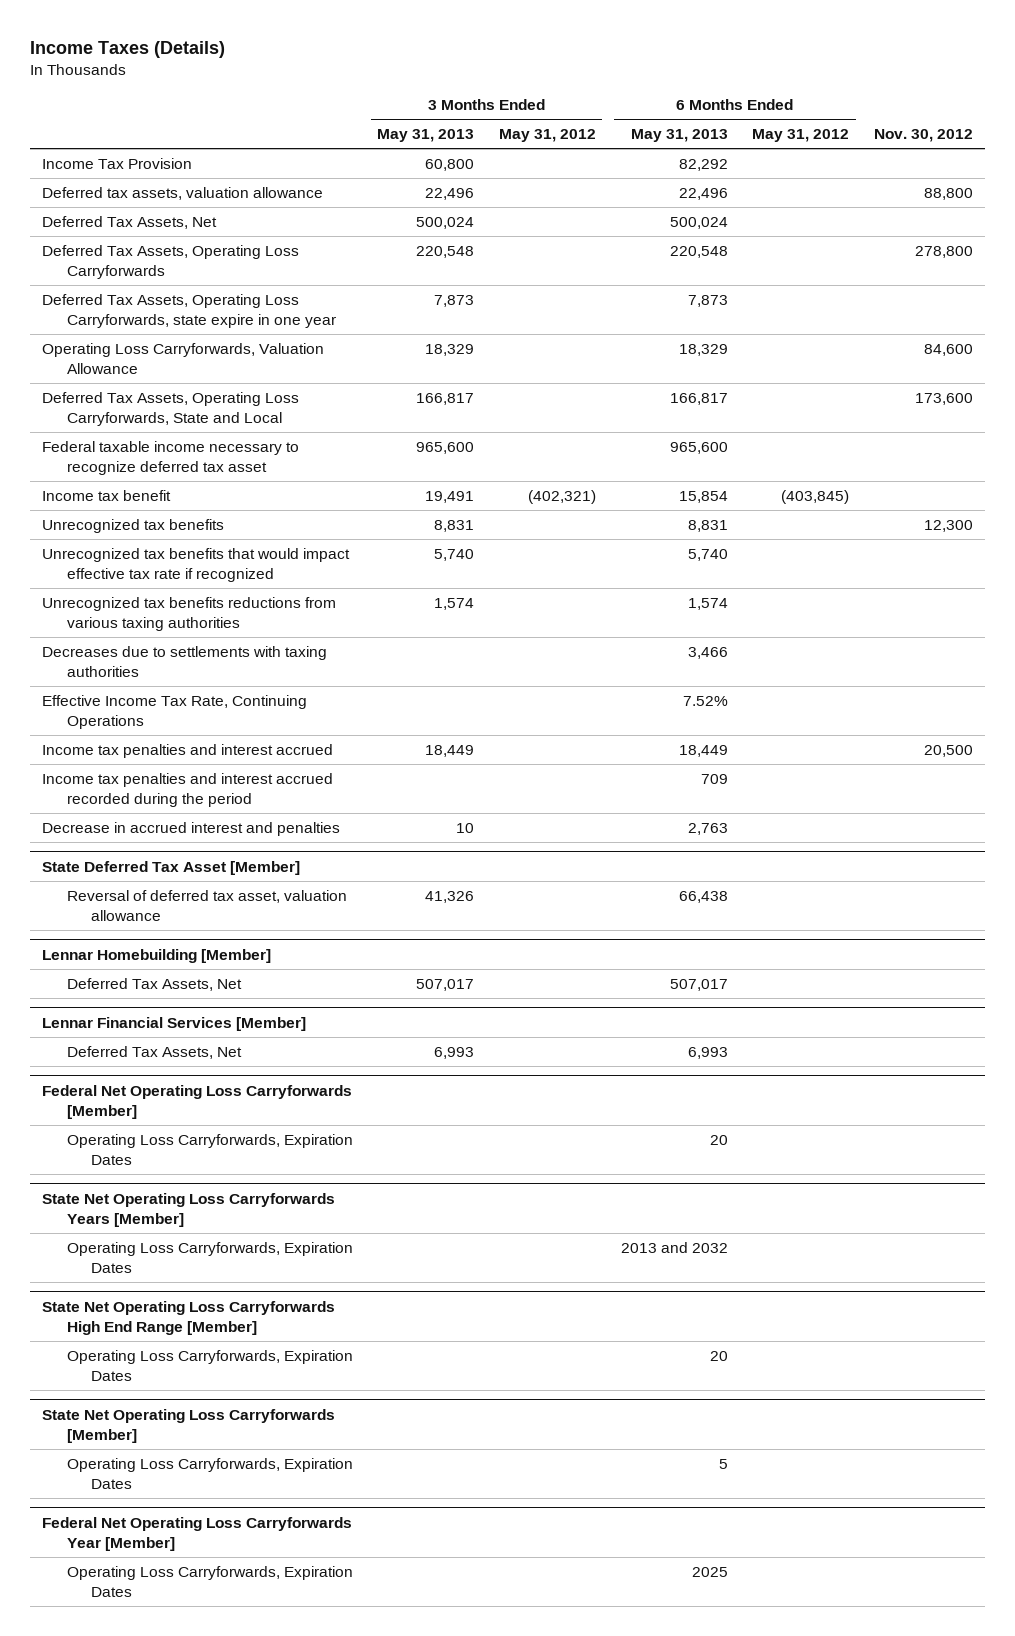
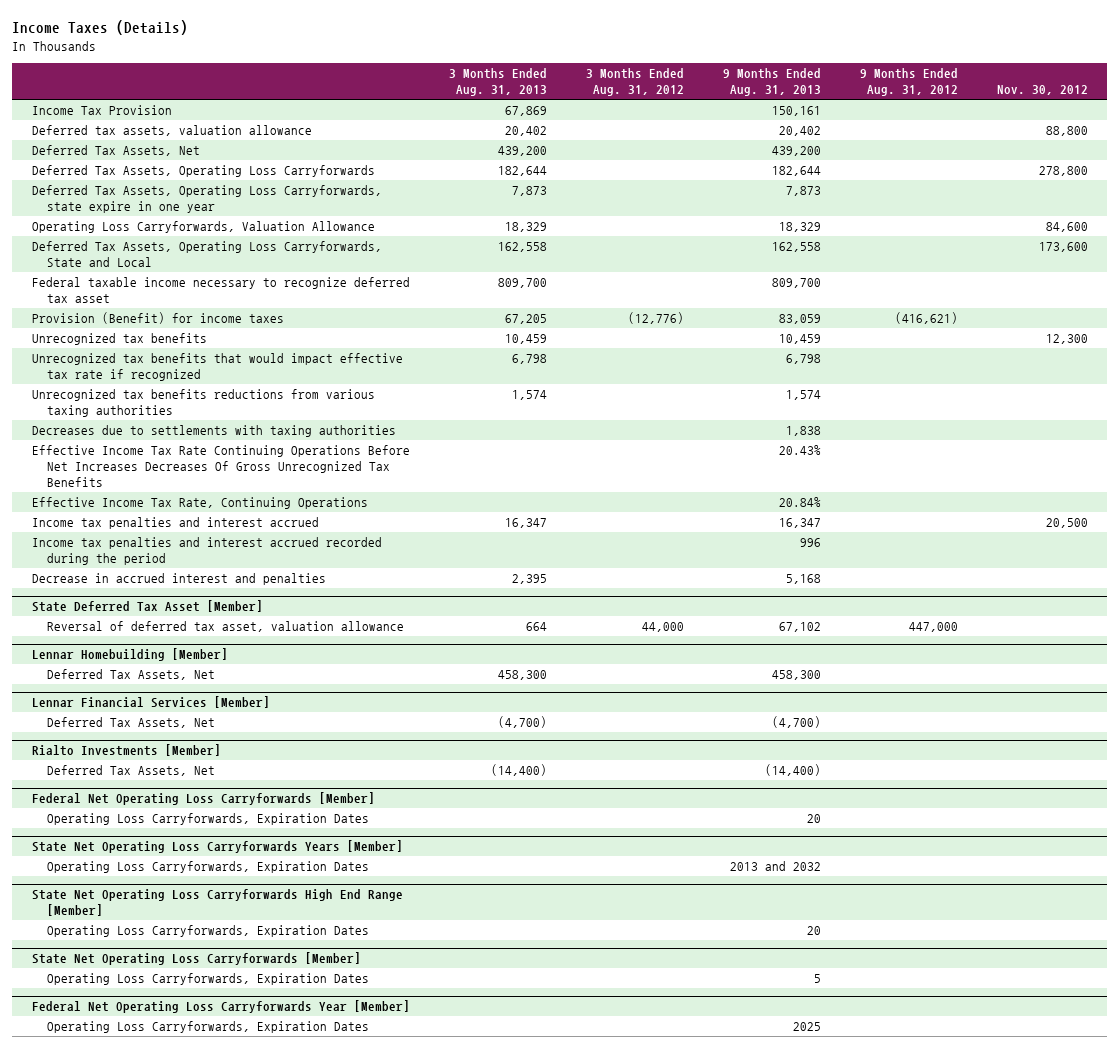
- | 3 Months Ended May 31, 2013 | 3 Months Ended May 31, 2012 | 6 Months Ended May 31, 2013 | 6 Months Ended May 31, 2012 | Nov. 30, 2012
+ | 3 Months Ended Aug. 31, 2013 | 3 Months Ended Aug. 31, 2012 | 9 Months Ended Aug. 31, 2013 | 9 Months Ended Aug. 31, 2012 | Nov. 30, 2012
- Income tax benefit | 19,491 | (402,321) | 15,854 | (403,845) |
+ Provision (Benefit) for income taxes | 67,205 | (12,776) | 83,059 | (416,621) |
+ Effective Income Tax Rate Continuing Operations Before Net Increases Decreases Of Gross Unrecognized Tax Benefits | | | 20.43% | |
+ Rialto Investments [Member]
+ Deferred Tax Assets, Net | (14,400) | | (14,400) | |

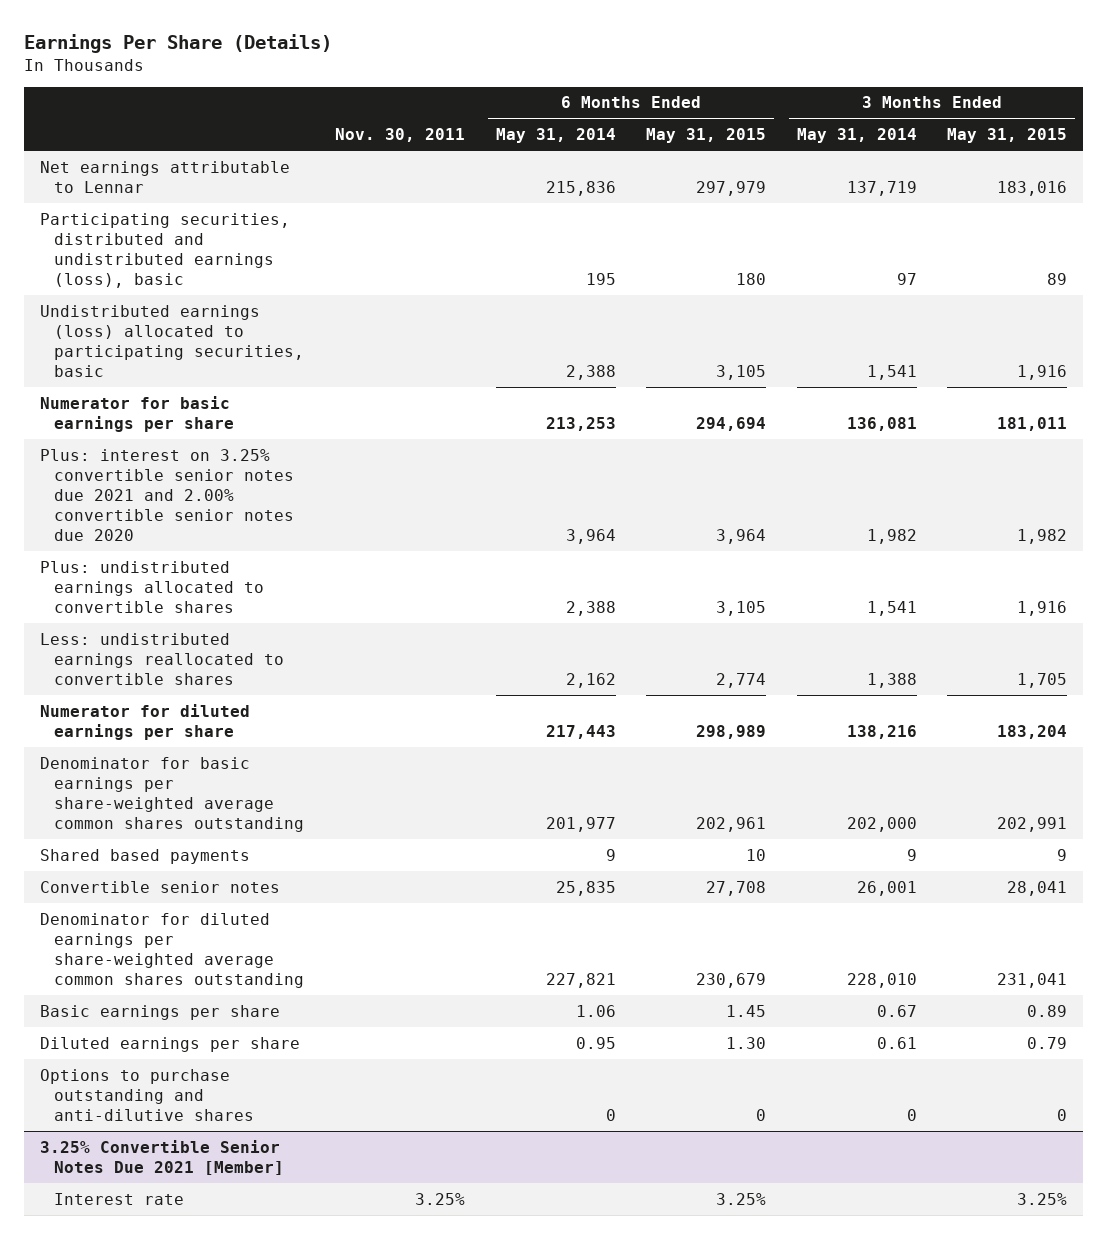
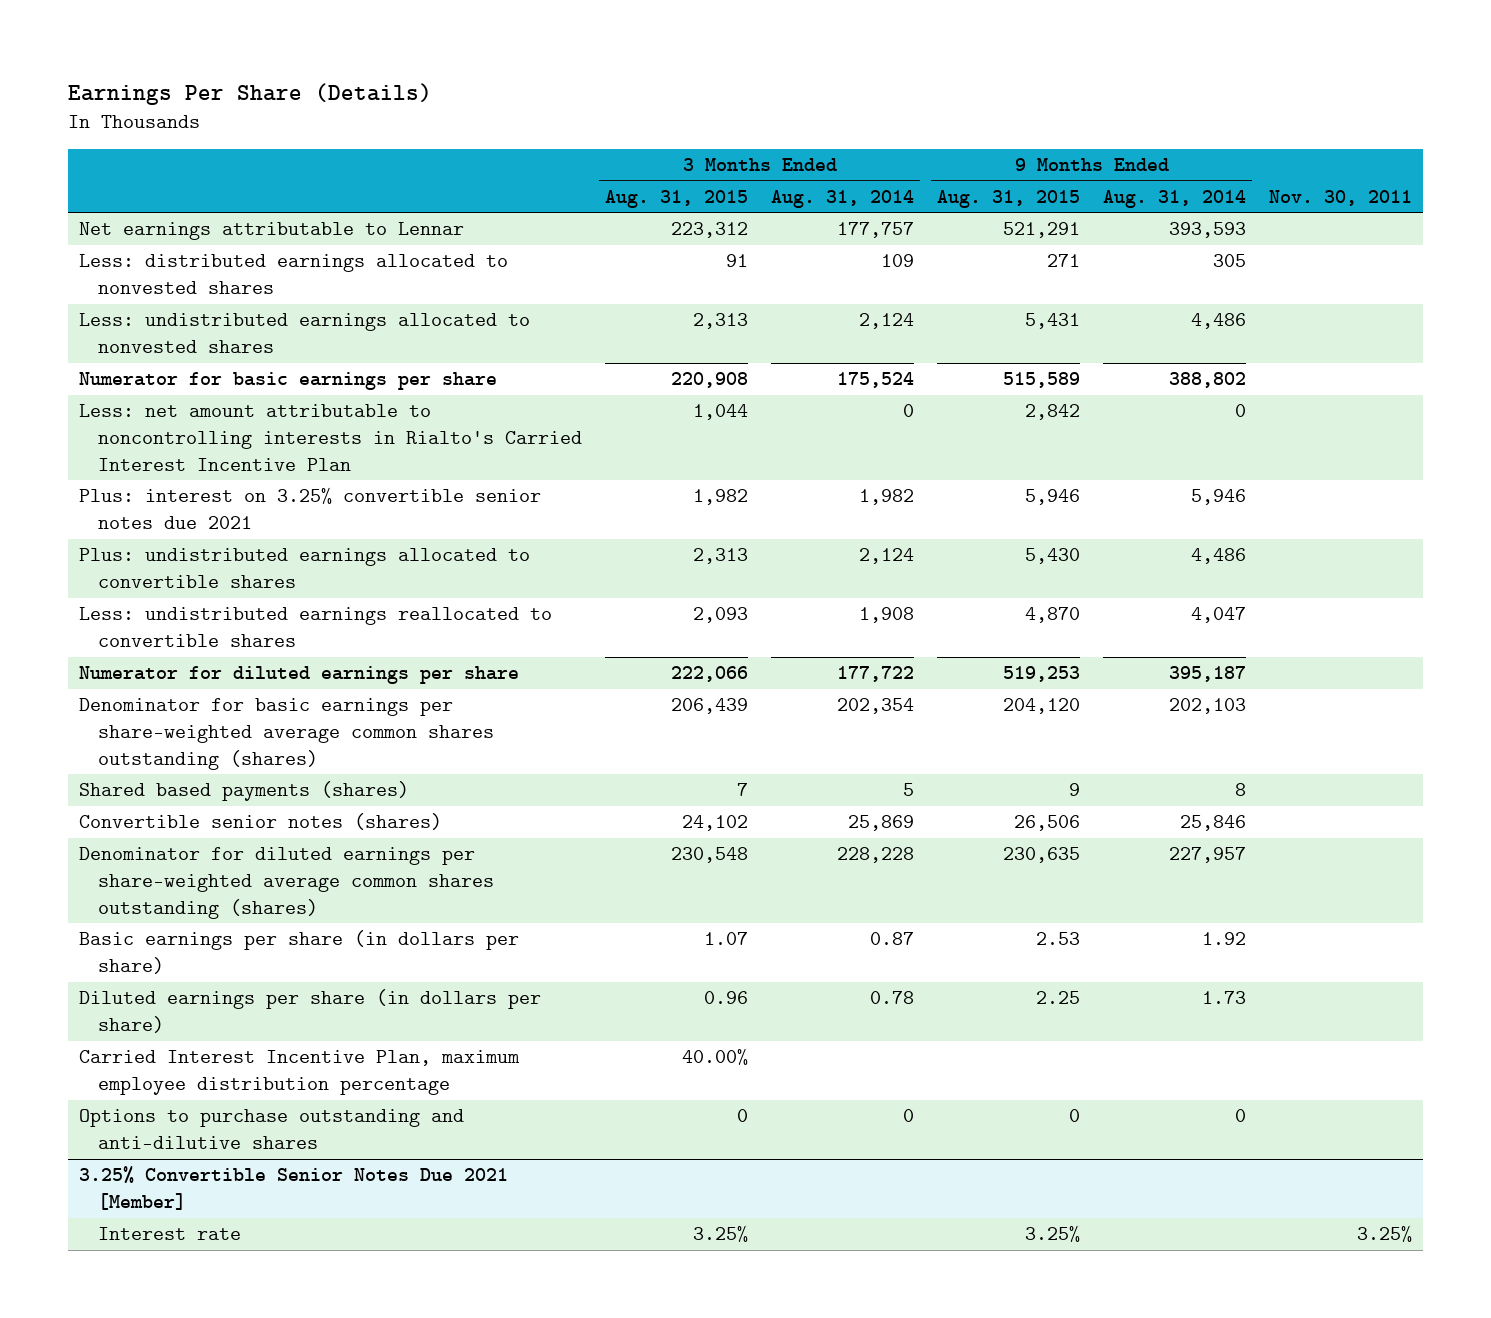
- | Nov. 30, 2011 | 6 Months Ended May 31, 2014 | 6 Months Ended May 31, 2015 | 3 Months Ended May 31, 2014 | 3 Months Ended May 31, 2015
+ | 3 Months Ended Aug. 31, 2015 | 3 Months Ended Aug. 31, 2014 | 9 Months Ended Aug. 31, 2015 | 9 Months Ended Aug. 31, 2014 | Nov. 30, 2011
- Participating securities, distributed and undistributed earnings (loss), basic | | 195 | 180 | 97 | 89
- Undistributed earnings (loss) allocated to participating securities, basic | | 2,388 | 3,105 | 1,541 | 1,916
+ Less: distributed earnings allocated to nonvested shares | 91 | 109 | 271 | 305 |
+ Less: undistributed earnings allocated to nonvested shares | 2,313 | 2,124 | 5,431 | 4,486 |
- Plus: interest on 3.25% convertible senior notes due 2021 and 2.00% convertible senior notes due 2020 | | 3,964 | 3,964 | 1,982 | 1,982
+ Less: net amount attributable to noncontrolling interests in Rialto's Carried Interest Incentive Plan | 1,044 | 0 | 2,842 | 0 |
+ Plus: interest on 3.25% convertible senior notes due 2021 | 1,982 | 1,982 | 5,946 | 5,946 |
- Denominator for basic earnings per share-weighted average common shares outstanding | | 201,977 | 202,961 | 202,000 | 202,991
- Shared based payments | | 9 | 10 | 9 | 9
- Convertible senior notes | | 25,835 | 27,708 | 26,001 | 28,041
- Denominator for diluted earnings per share-weighted average common shares outstanding | | 227,821 | 230,679 | 228,010 | 231,041
- Basic earnings per share | | 1.06 | 1.45 | 0.67 | 0.89
- Diluted earnings per share | | 0.95 | 1.30 | 0.61 | 0.79
+ Denominator for basic earnings per share-weighted average common shares outstanding (shares) | 206,439 | 202,354 | 204,120 | 202,103 |
+ Shared based payments (shares) | 7 | 5 | 9 | 8 |
+ Convertible senior notes (shares) | 24,102 | 25,869 | 26,506 | 25,846 |
+ Denominator for diluted earnings per share-weighted average common shares outstanding (shares) | 230,548 | 228,228 | 230,635 | 227,957 |
+ Basic earnings per share (in dollars per share) | 1.07 | 0.87 | 2.53 | 1.92 |
+ Diluted earnings per share (in dollars per share) | 0.96 | 0.78 | 2.25 | 1.73 |
+ Carried Interest Incentive Plan, maximum employee distribution percentage | 40.00% | | | |

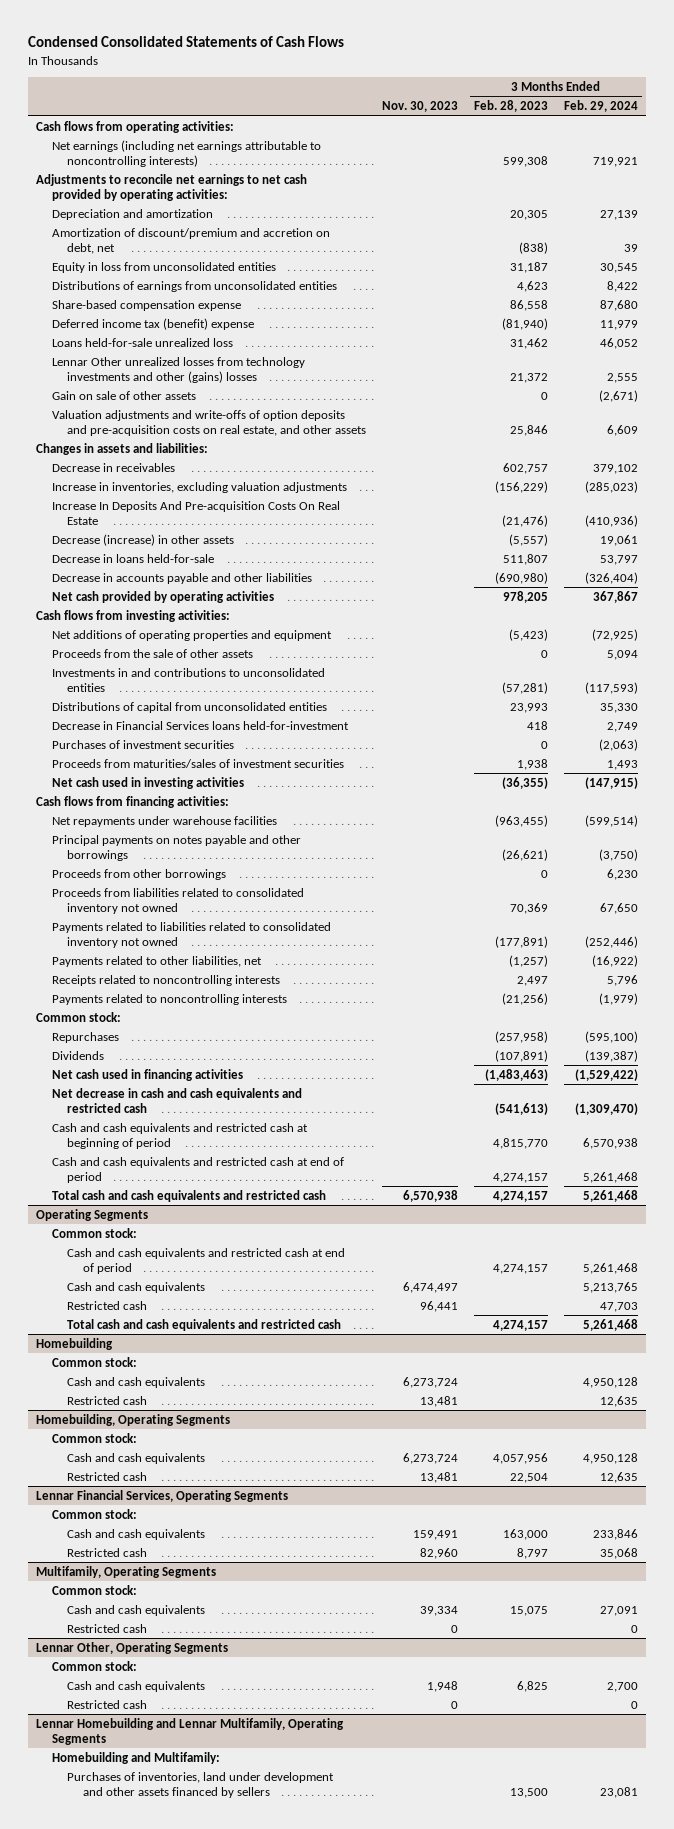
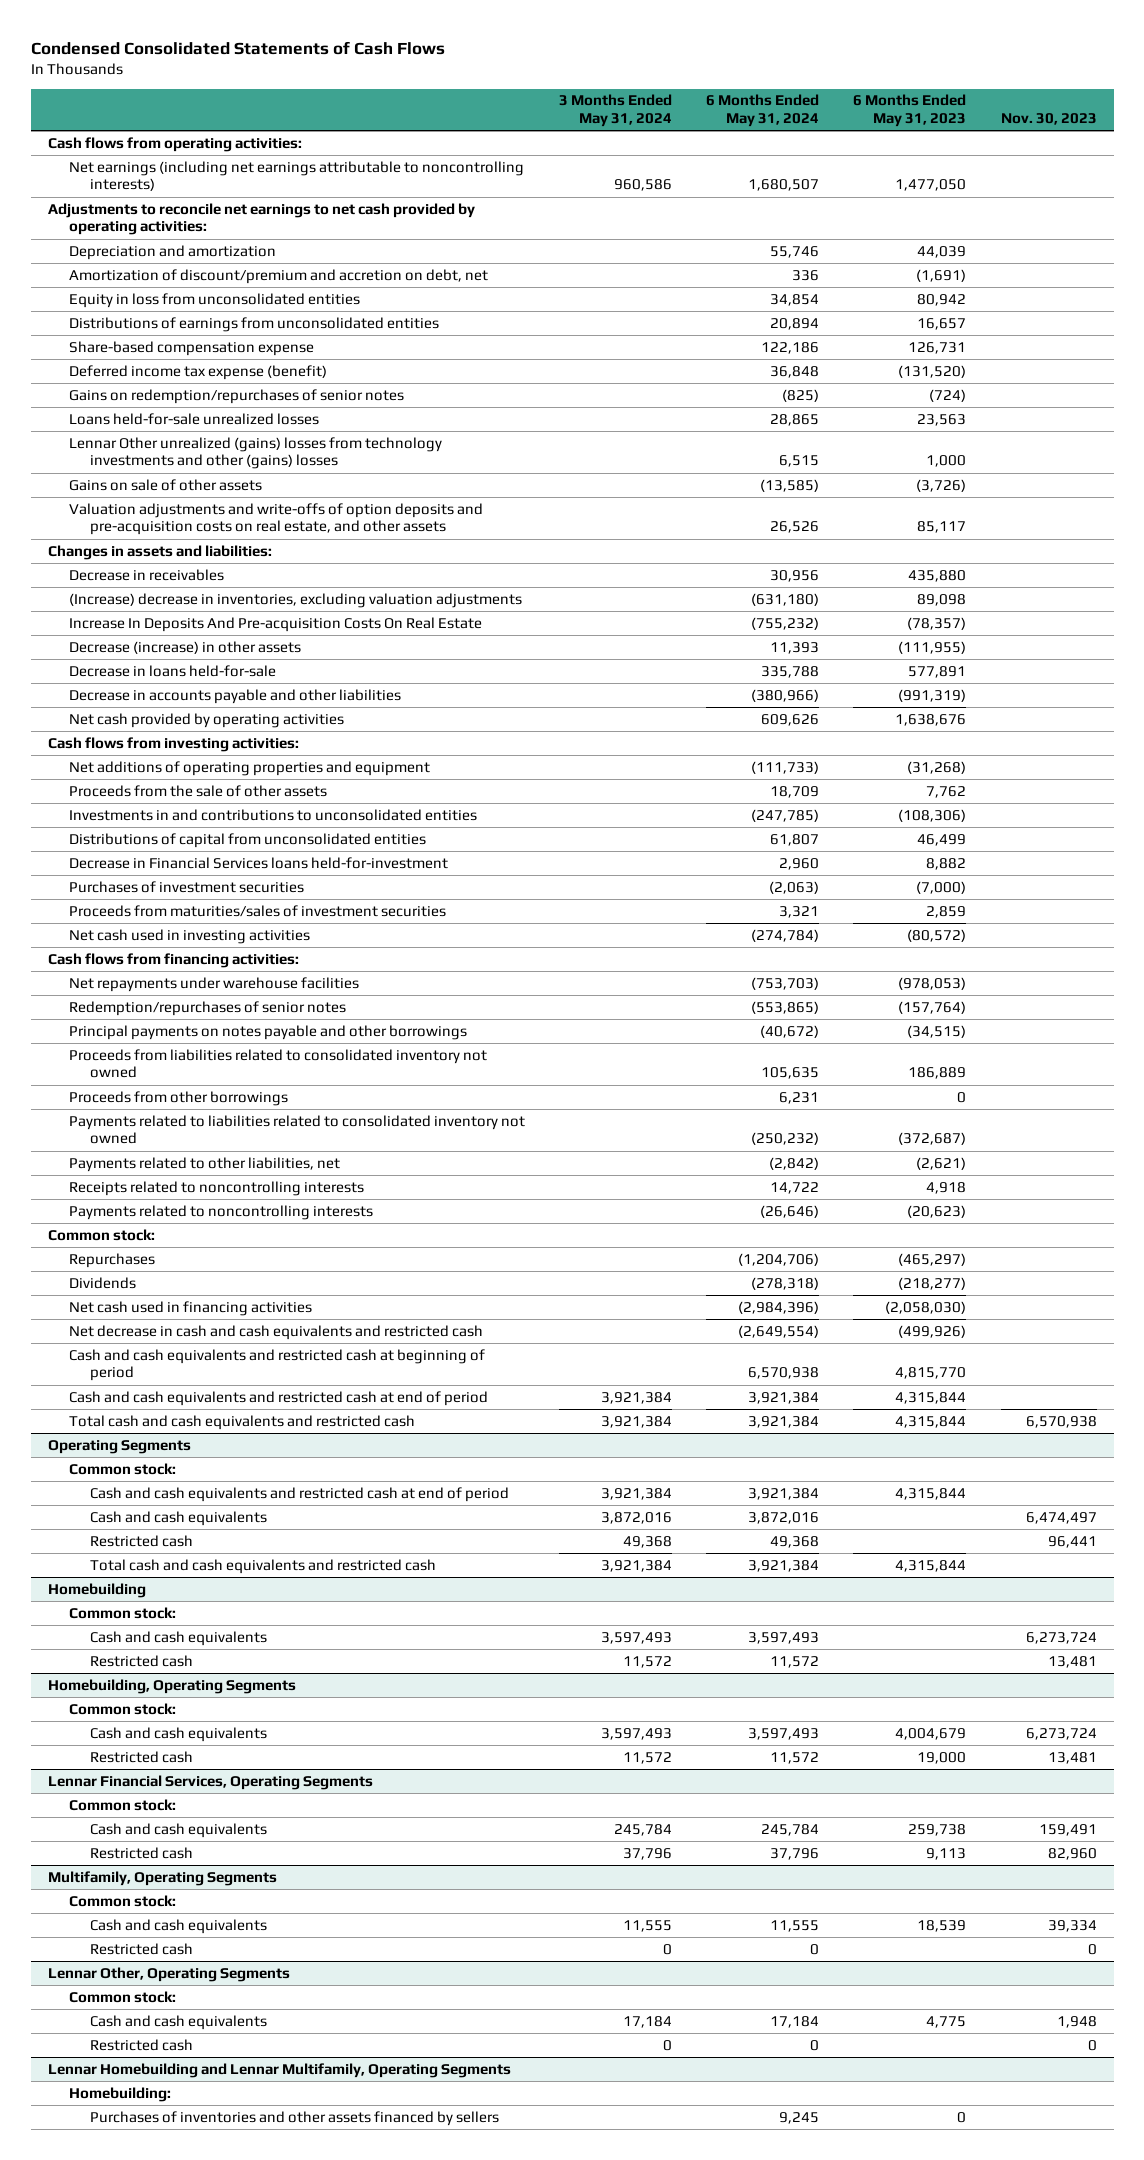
- | Nov. 30, 2023 | 3 Months Ended Feb. 28, 2023 | 3 Months Ended Feb. 29, 2024
+ | 3 Months Ended May 31, 2024 | 6 Months Ended May 31, 2024 | 6 Months Ended May 31, 2023 | Nov. 30, 2023
- Deferred income tax (benefit) expense | | (81,940) | 11,979
- Loans held-for-sale unrealized loss | | 31,462 | 46,052
- Lennar Other unrealized losses from technology investments and other (gains) losses | | 21,372 | 2,555
- Gain on sale of other assets | | 0 | (2,671)
+ Deferred income tax expense (benefit) | | 36,848 | (131,520) |
+ Gains on redemption/repurchases of senior notes | | (825) | (724) |
+ Loans held-for-sale unrealized losses | | 28,865 | 23,563 |
+ Lennar Other unrealized (gains) losses from technology investments and other (gains) losses | | 6,515 | 1,000 |
+ Gains on sale of other assets | | (13,585) | (3,726) |
- Increase in inventories, excluding valuation adjustments | | (156,229) | (285,023)
+ (Increase) decrease in inventories, excluding valuation adjustments | | (631,180) | 89,098 |
+ Redemption/repurchases of senior notes | | (553,865) | (157,764) |
moved down: Proceeds from other borrowings | | 6,231 | 0 |
@ Lennar Homebuilding and Lennar Multifamily, Operating Segments
- Homebuilding and Multifamily:
- Purchases of inventories, land under development and other assets financed by sellers | | 13,500 | 23,081
+ Homebuilding:
+ Purchases of inventories and other assets financed by sellers | | 9,245 | 0 |

